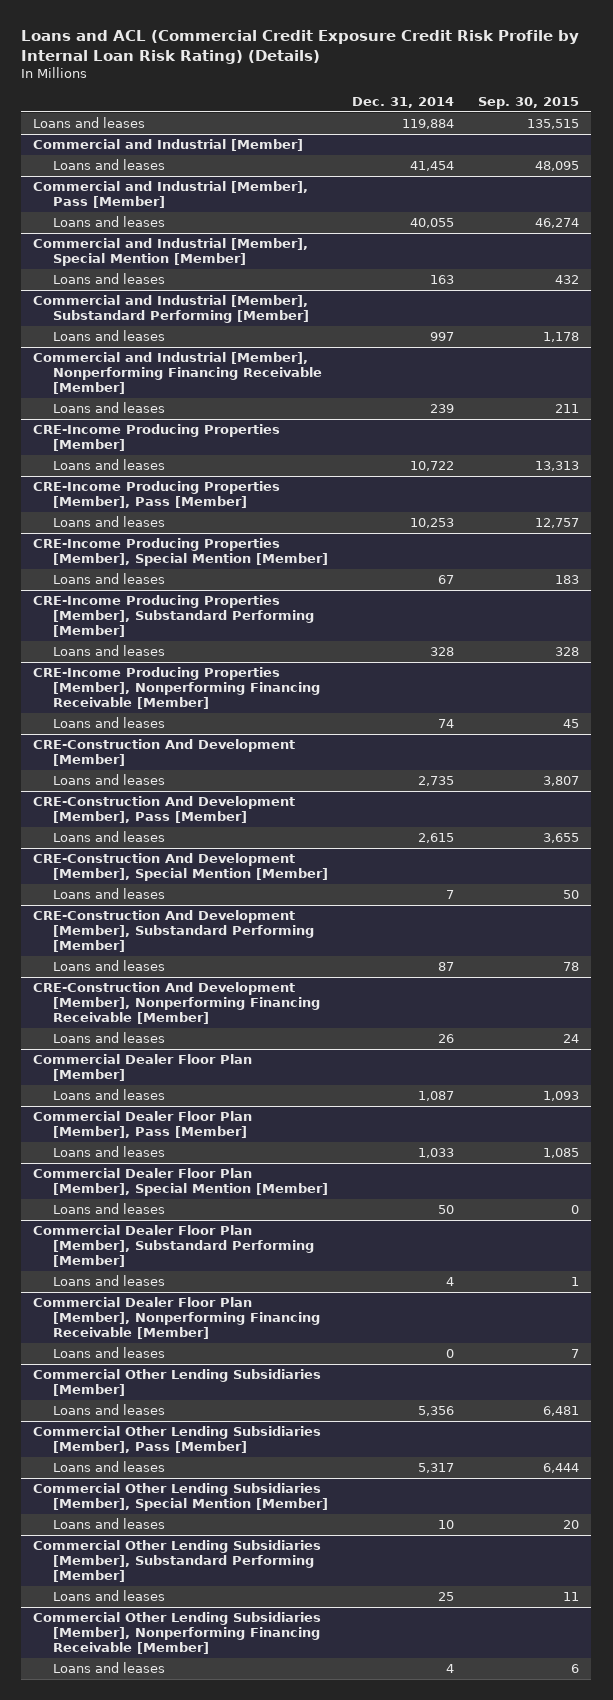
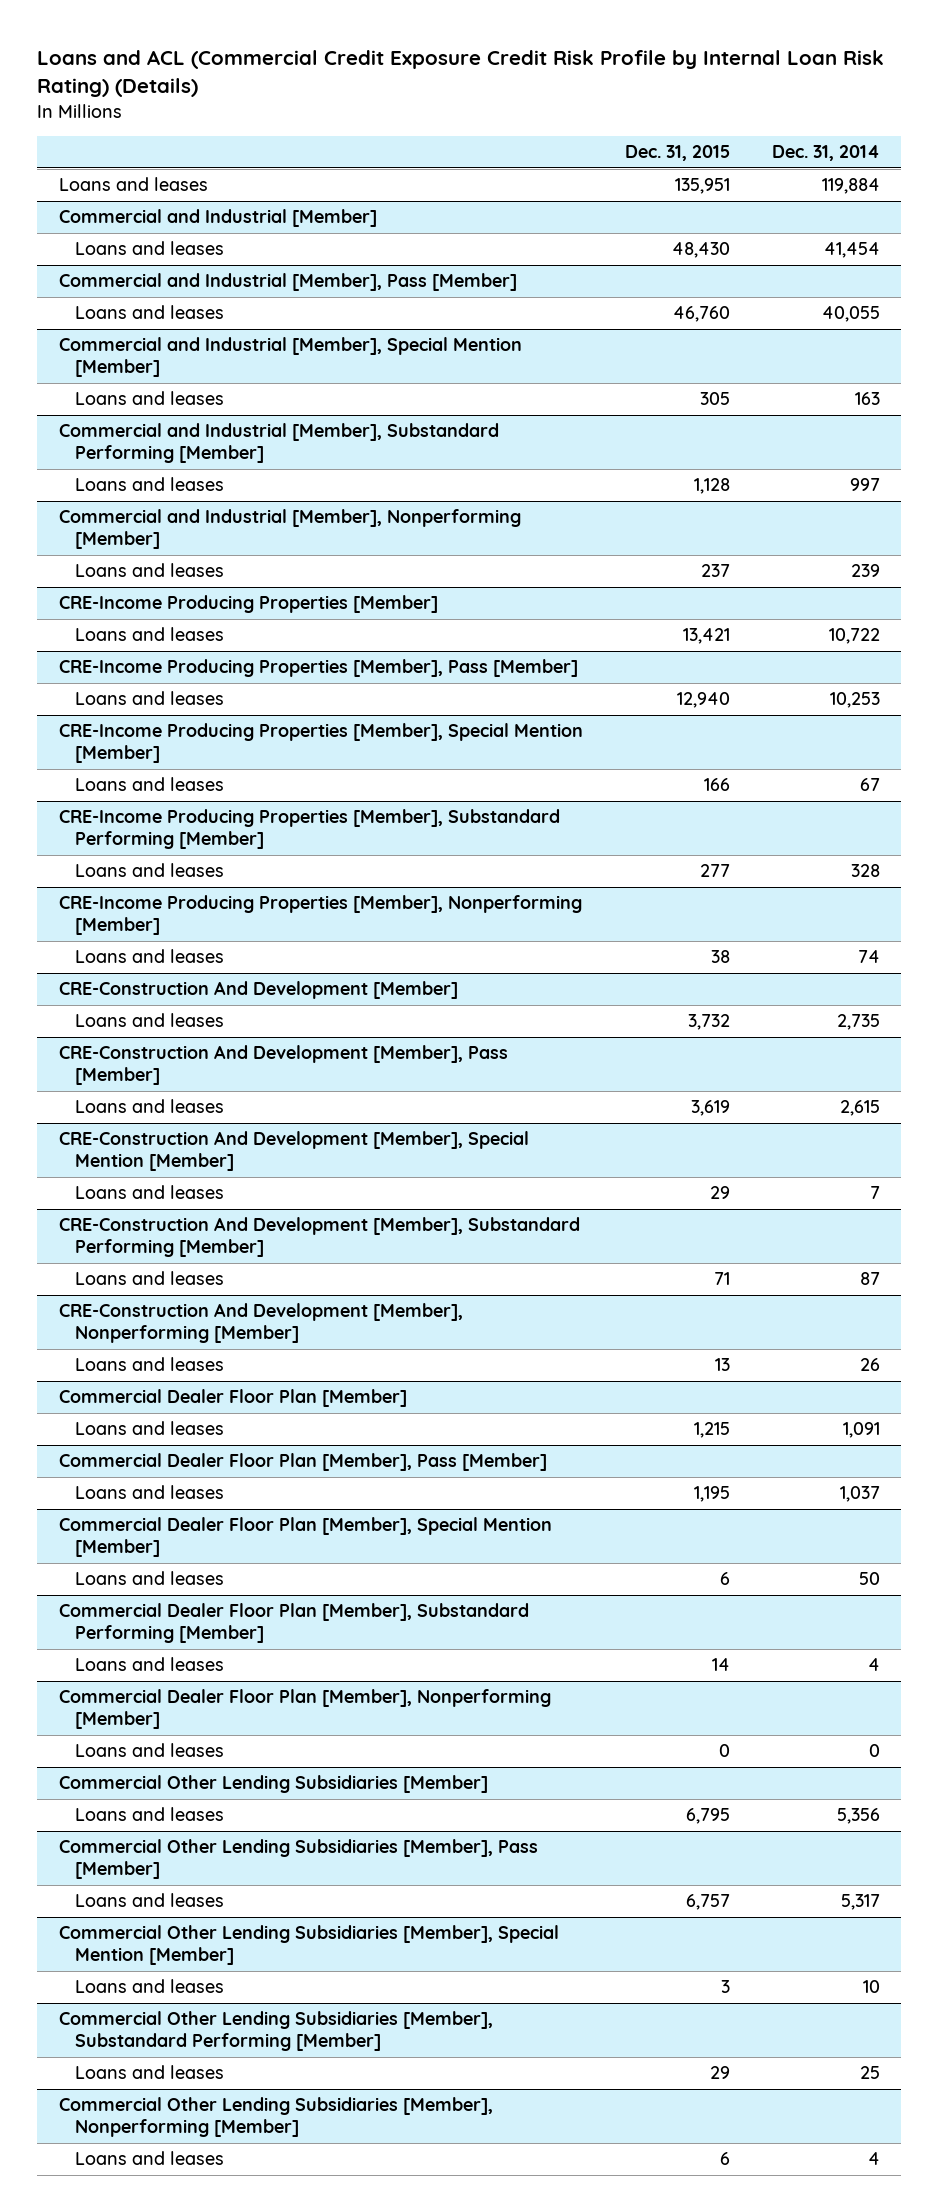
- | Dec. 31, 2014 | Sep. 30, 2015
+ | Dec. 31, 2015 | Dec. 31, 2014
- Commercial and Industrial [Member], Nonperforming Financing Receivable [Member]
+ Commercial and Industrial [Member], Nonperforming [Member]
- CRE-Income Producing Properties [Member], Nonperforming Financing Receivable [Member]
+ CRE-Income Producing Properties [Member], Nonperforming [Member]
- CRE-Construction And Development [Member], Nonperforming Financing Receivable [Member]
+ CRE-Construction And Development [Member], Nonperforming [Member]
@ Commercial Dealer Floor Plan [Member]
- Loans and leases | 1,087 | 1,093
+ Loans and leases | 1,215 | 1,091
@ Commercial Dealer Floor Plan [Member], Pass [Member]
- Loans and leases | 1,033 | 1,085
+ Loans and leases | 1,195 | 1,037
- Commercial Dealer Floor Plan [Member], Nonperforming Financing Receivable [Member]
+ Commercial Dealer Floor Plan [Member], Nonperforming [Member]
- Commercial Other Lending Subsidiaries [Member], Nonperforming Financing Receivable [Member]
+ Commercial Other Lending Subsidiaries [Member], Nonperforming [Member]

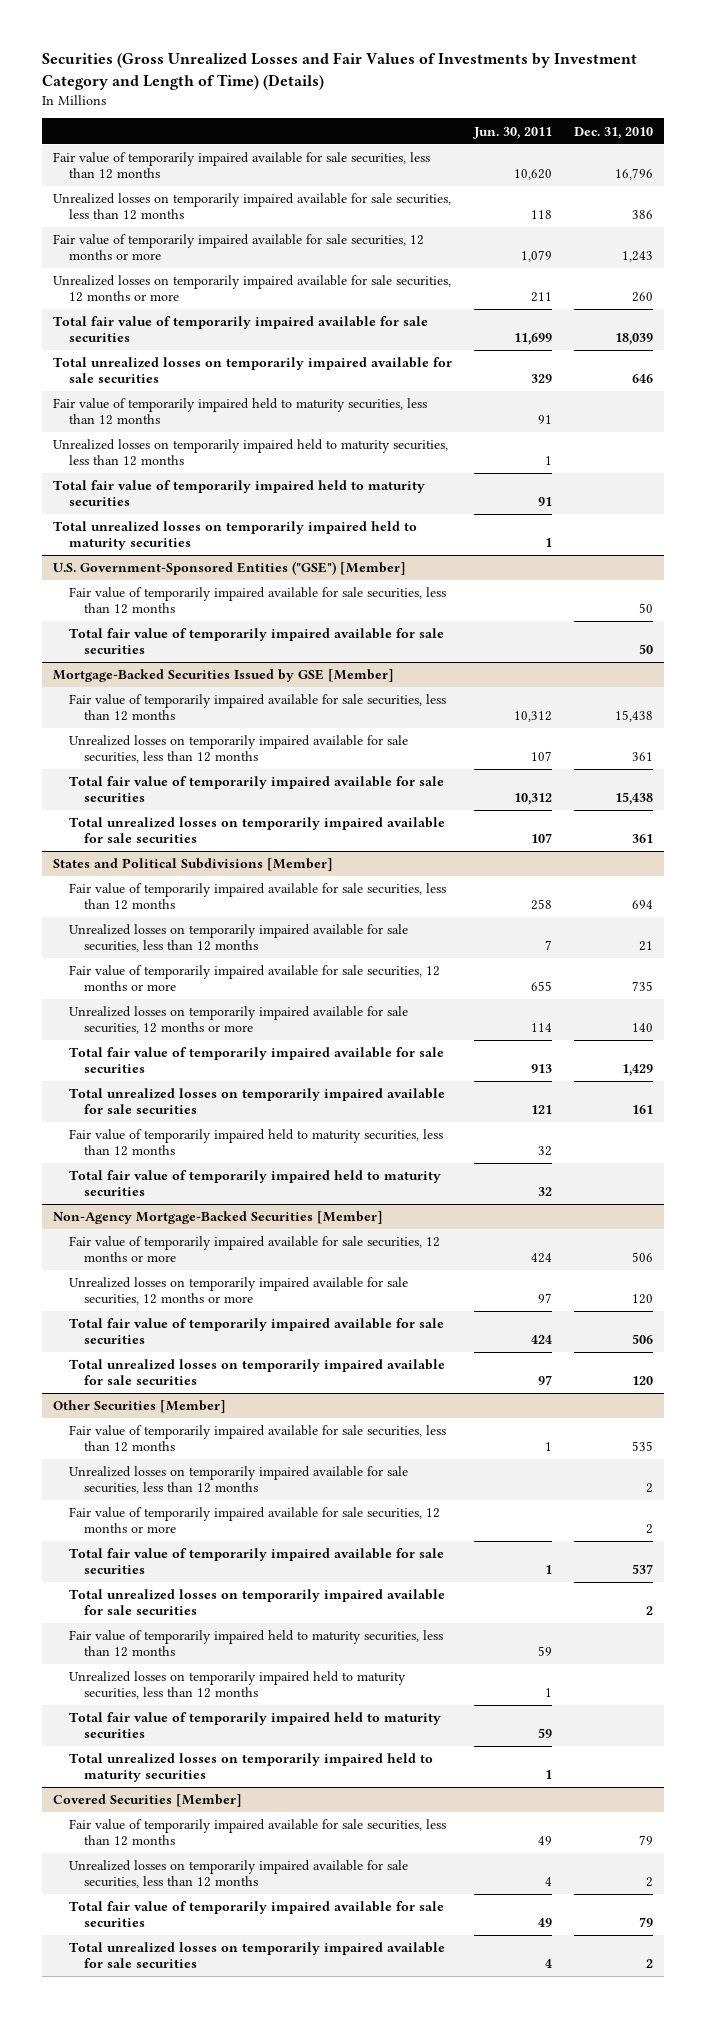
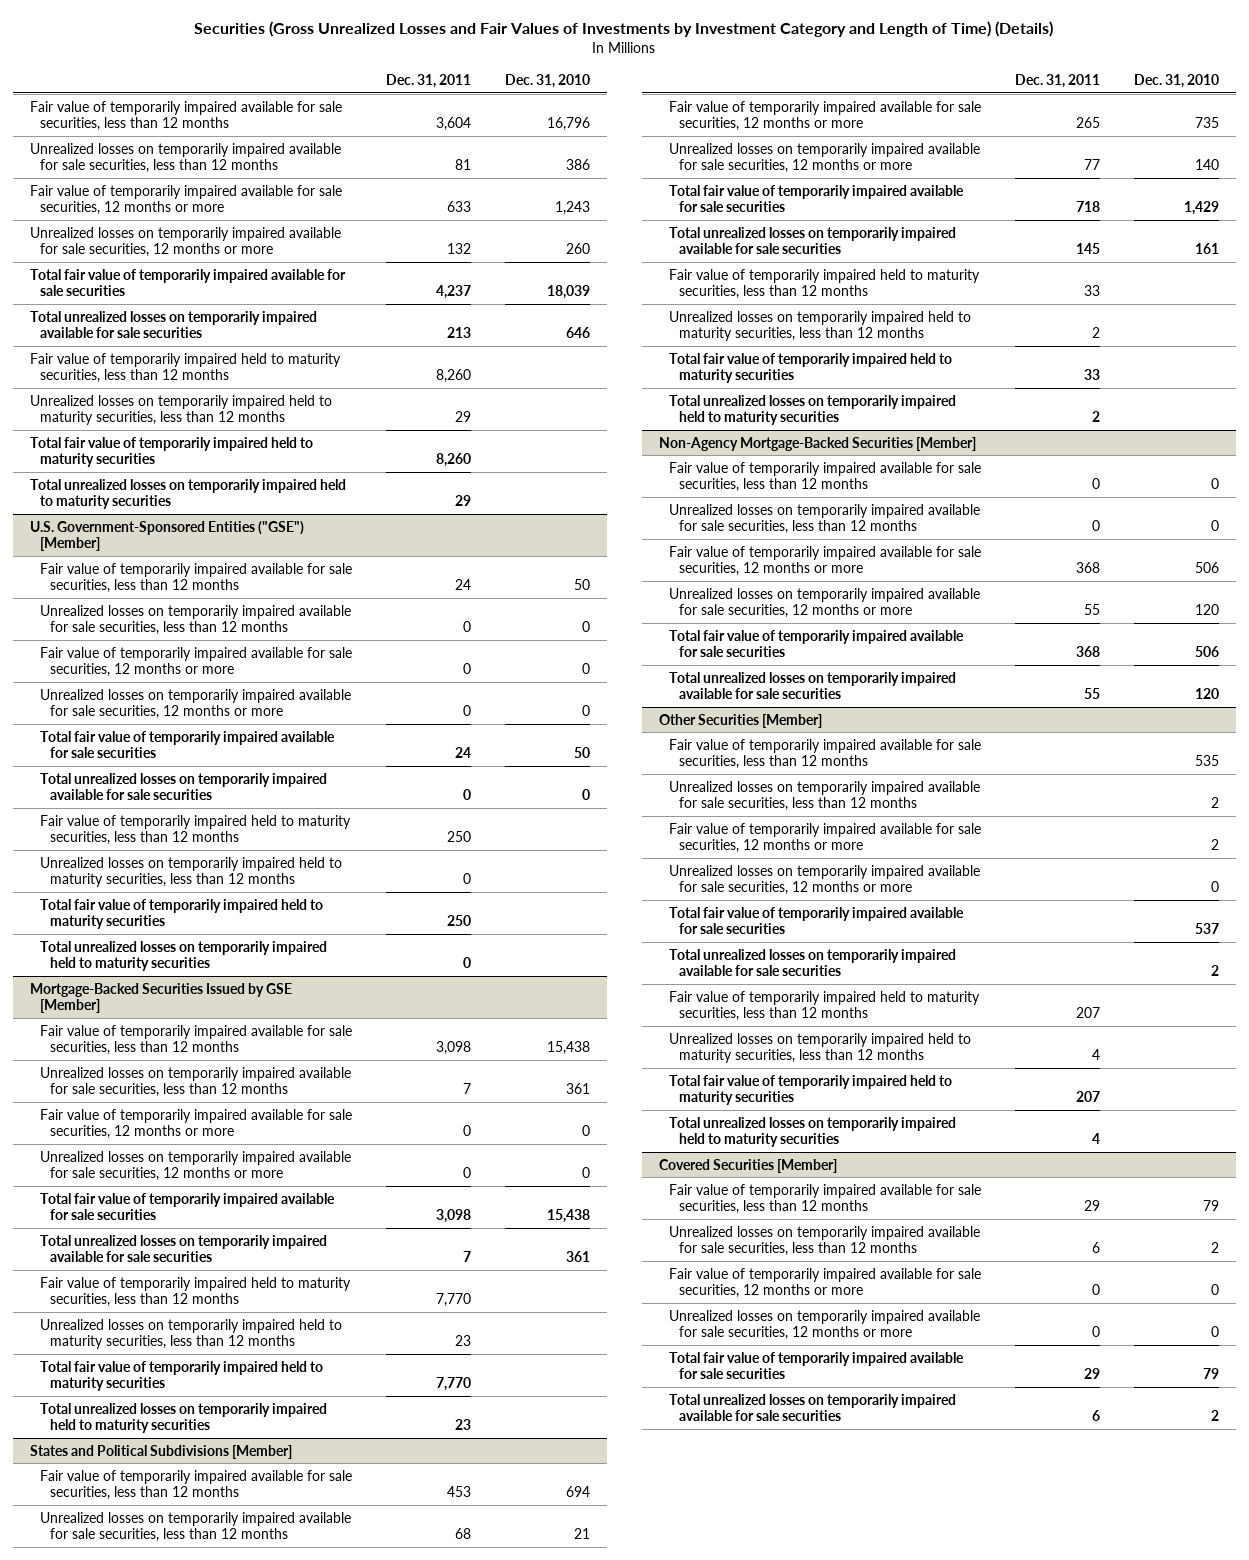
- | Jun. 30, 2011 | Dec. 31, 2010
+ | Dec. 31, 2011 | Dec. 31, 2010
@ U.S. Government-Sponsored Entities ("GSE") [Member]
+ Unrealized losses on temporarily impaired available for sale securities, less than 12 months | 0 | 0
+ Fair value of temporarily impaired available for sale securities, 12 months or more | 0 | 0
+ Unrealized losses on temporarily impaired available for sale securities, 12 months or more | 0 | 0
+ Total unrealized losses on temporarily impaired available for sale securities | 0 | 0
+ Fair value of temporarily impaired held to maturity securities, less than 12 months | 250 |
+ Unrealized losses on temporarily impaired held to maturity securities, less than 12 months | 0 |
+ Total fair value of temporarily impaired held to maturity securities | 250 |
+ Total unrealized losses on temporarily impaired held to maturity securities | 0 |
@ Mortgage-Backed Securities Issued by GSE [Member]
+ Fair value of temporarily impaired available for sale securities, 12 months or more | 0 | 0
+ Unrealized losses on temporarily impaired available for sale securities, 12 months or more | 0 | 0
+ Fair value of temporarily impaired held to maturity securities, less than 12 months | 7,770 |
+ Unrealized losses on temporarily impaired held to maturity securities, less than 12 months | 23 |
+ Total fair value of temporarily impaired held to maturity securities | 7,770 |
+ Total unrealized losses on temporarily impaired held to maturity securities | 23 |
@ States and Political Subdivisions [Member]
+ Unrealized losses on temporarily impaired held to maturity securities, less than 12 months | 2 |
+ Total unrealized losses on temporarily impaired held to maturity securities | 2 |
@ Non-Agency Mortgage-Backed Securities [Member]
+ Fair value of temporarily impaired available for sale securities, less than 12 months | 0 | 0
+ Unrealized losses on temporarily impaired available for sale securities, less than 12 months | 0 | 0
@ Other Securities [Member]
+ Unrealized losses on temporarily impaired available for sale securities, 12 months or more | | 0
@ Covered Securities [Member]
+ Fair value of temporarily impaired available for sale securities, 12 months or more | 0 | 0
+ Unrealized losses on temporarily impaired available for sale securities, 12 months or more | 0 | 0

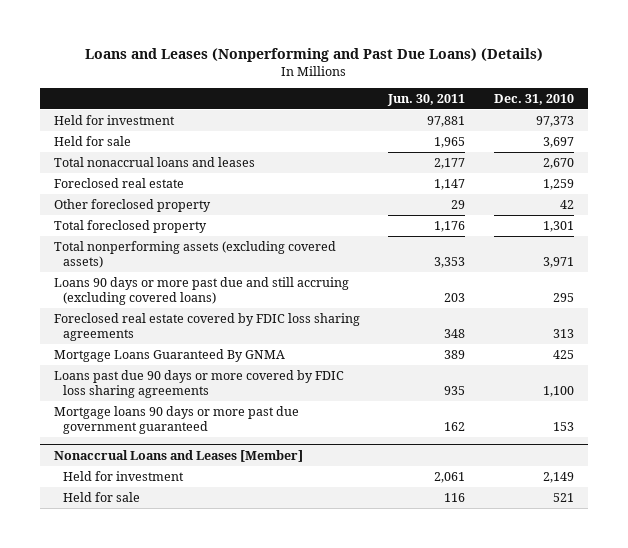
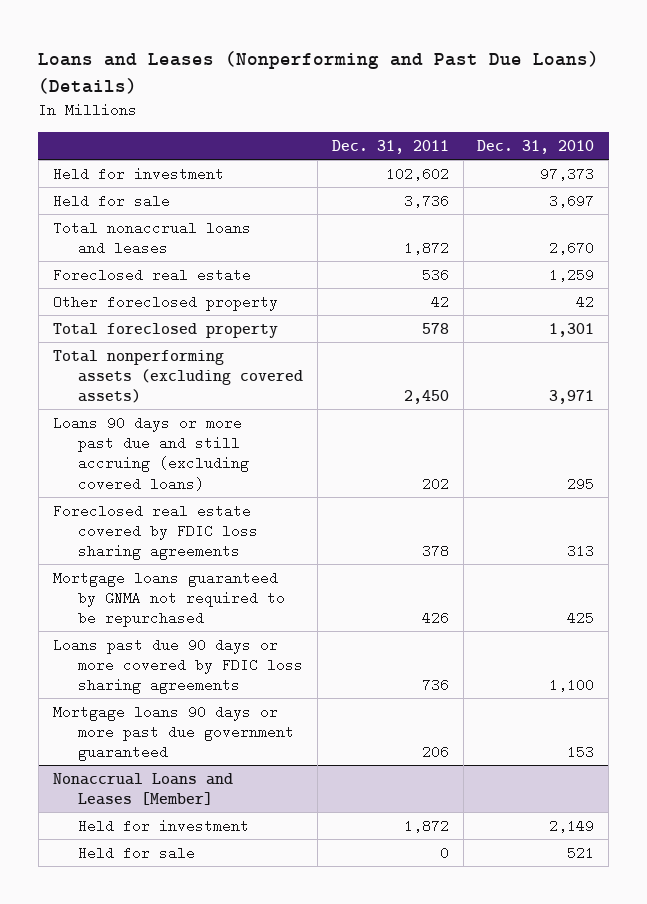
- | Jun. 30, 2011 | Dec. 31, 2010
+ | Dec. 31, 2011 | Dec. 31, 2010
- Mortgage Loans Guaranteed By GNMA | 389 | 425
+ Mortgage loans guaranteed by GNMA not required to be repurchased | 426 | 425

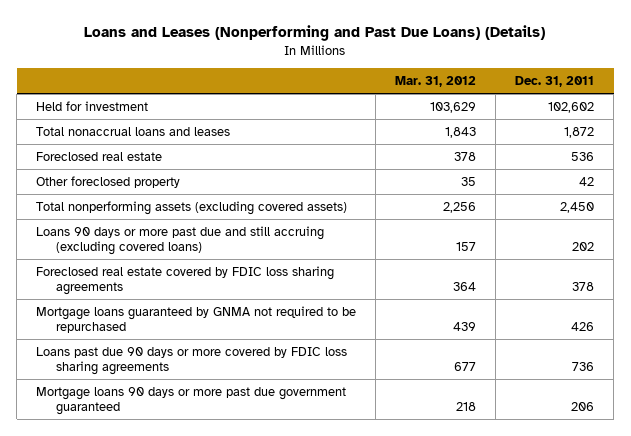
- | Dec. 31, 2011 | Dec. 31, 2010
+ | Mar. 31, 2012 | Dec. 31, 2011
- Held for sale | 3,736 | 3,697
- Total foreclosed property | 578 | 1,301
- Nonaccrual Loans and Leases [Member]
- Held for investment | 1,872 | 2,149
- Held for sale | 0 | 521

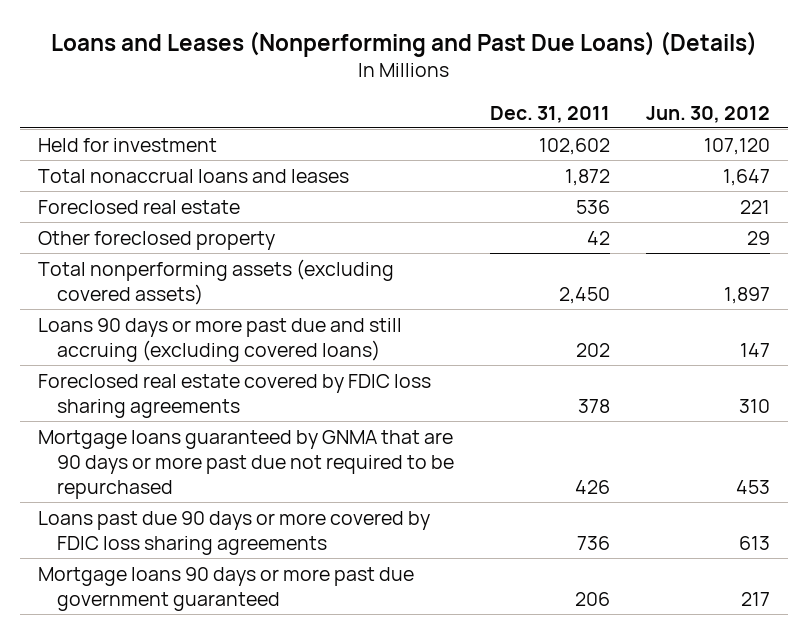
- | Mar. 31, 2012 | Dec. 31, 2011
+ | Dec. 31, 2011 | Jun. 30, 2012
- Mortgage loans guaranteed by GNMA not required to be repurchased | 439 | 426
+ Mortgage loans guaranteed by GNMA that are 90 days or more past due not required to be repurchased | 426 | 453

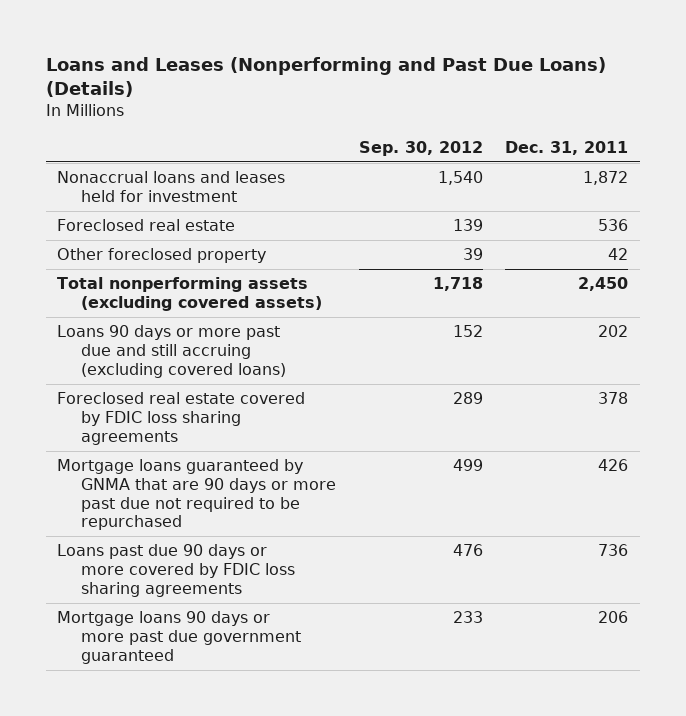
- | Dec. 31, 2011 | Jun. 30, 2012
+ | Sep. 30, 2012 | Dec. 31, 2011
- Held for investment | 102,602 | 107,120
- Total nonaccrual loans and leases | 1,872 | 1,647
+ Nonaccrual loans and leases held for investment | 1,540 | 1,872

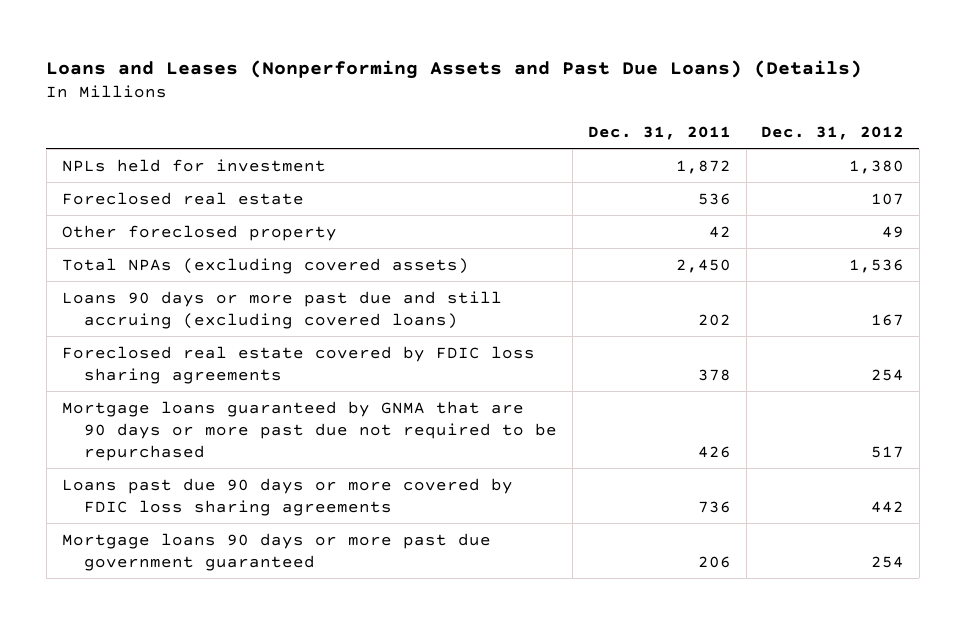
- Loans and Leases (Nonperforming and Past Due Loans) (Details)
+ Loans and Leases (Nonperforming Assets and Past Due Loans) (Details)
- | Sep. 30, 2012 | Dec. 31, 2011
+ | Dec. 31, 2011 | Dec. 31, 2012
- Nonaccrual loans and leases held for investment | 1,540 | 1,872
+ NPLs held for investment | 1,872 | 1,380
- Total nonperforming assets (excluding covered assets) | 1,718 | 2,450
+ Total NPAs (excluding covered assets) | 2,450 | 1,536

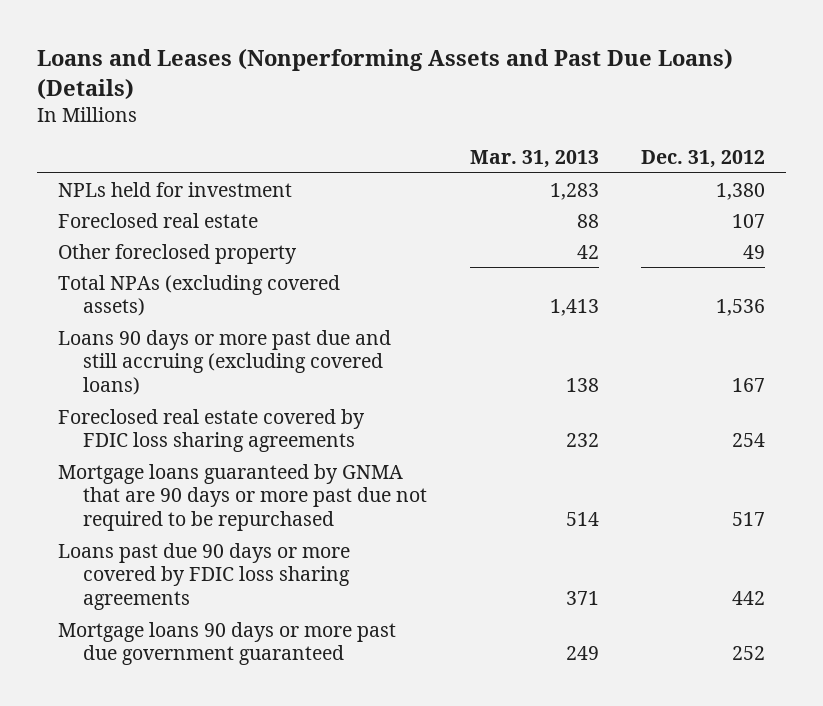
- | Dec. 31, 2011 | Dec. 31, 2012
+ | Mar. 31, 2013 | Dec. 31, 2012
- Mortgage loans 90 days or more past due government guaranteed | 206 | 254
+ Mortgage loans 90 days or more past due government guaranteed | 249 | 252

